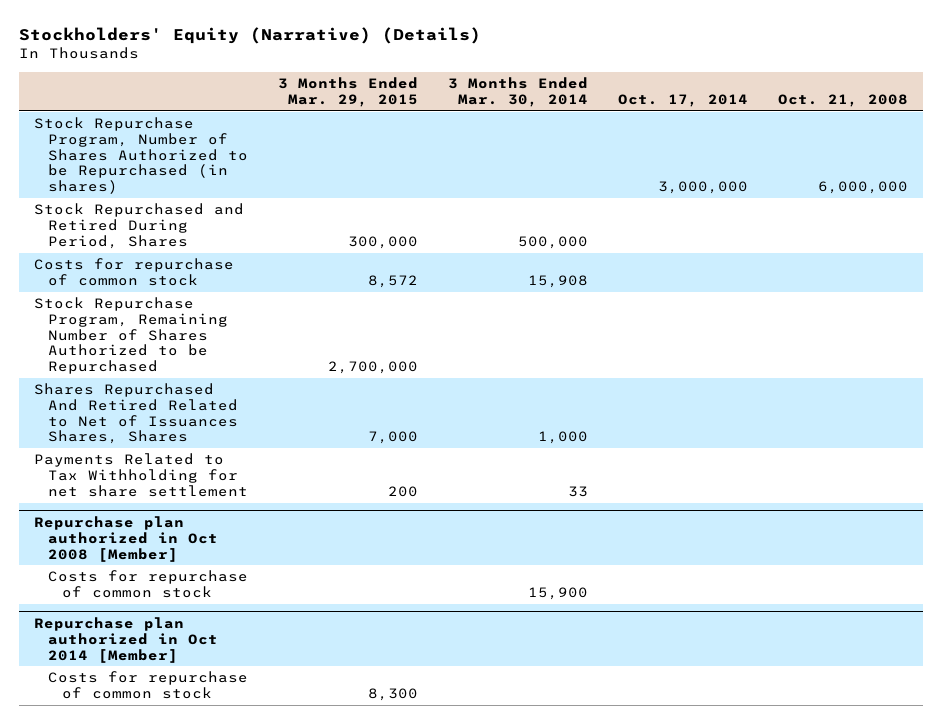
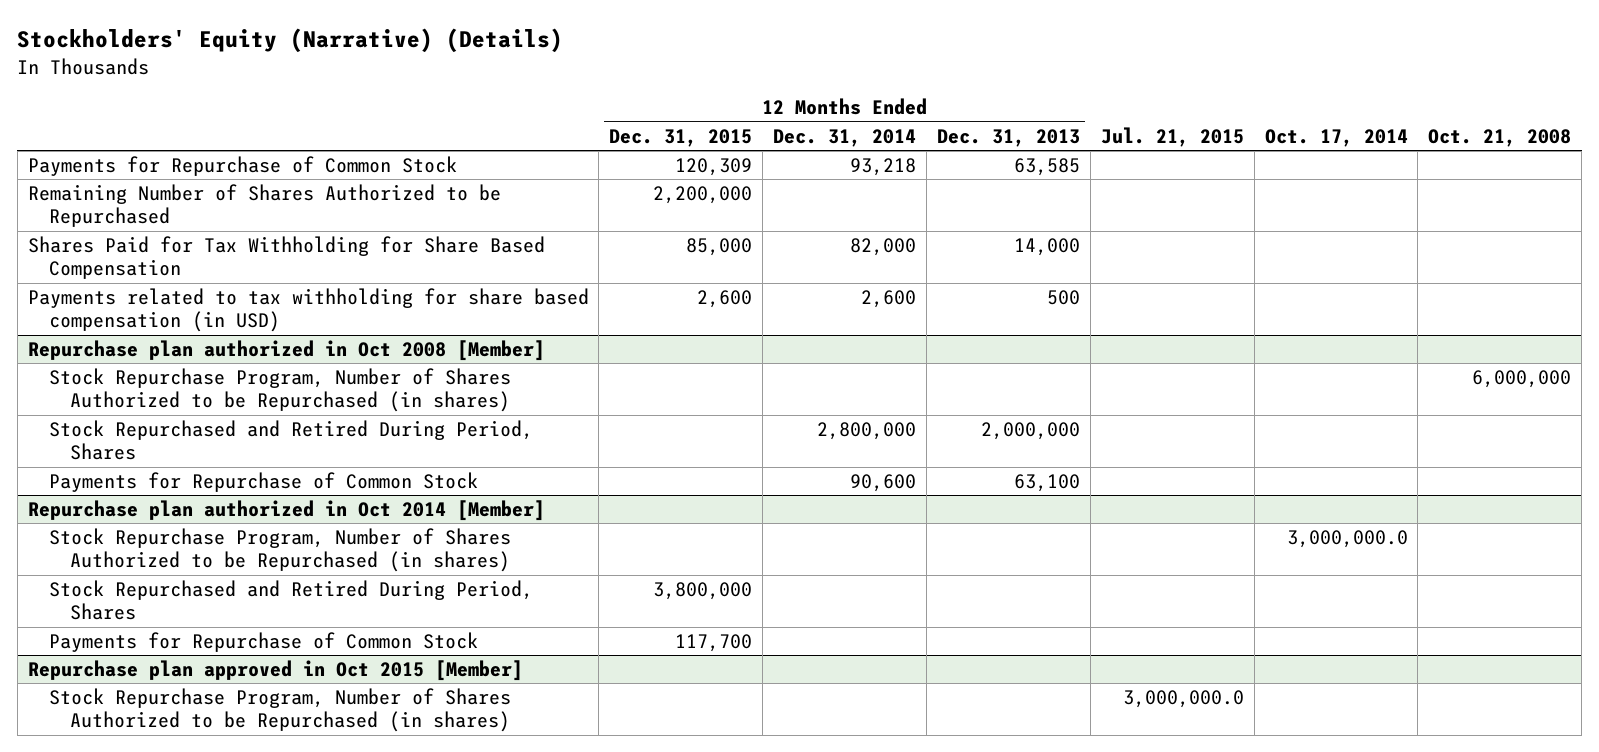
- | 3 Months Ended Mar. 29, 2015 | 3 Months Ended Mar. 30, 2014 | Oct. 17, 2014 | Oct. 21, 2008
+ | 12 Months Ended Dec. 31, 2015 | 12 Months Ended Dec. 31, 2014 | 12 Months Ended Dec. 31, 2013 | Jul. 21, 2015 | Oct. 17, 2014 | Oct. 21, 2008
- Stock Repurchase Program, Number of Shares Authorized to be Repurchased (in shares) | | | 3,000,000 | 6,000,000
- Stock Repurchased and Retired During Period, Shares | 300,000 | 500,000 | |
- Costs for repurchase of common stock | 8,572 | 15,908 | |
- Stock Repurchase Program, Remaining Number of Shares Authorized to be Repurchased | 2,700,000 | | |
- Shares Repurchased And Retired Related to Net of Issuances Shares, Shares | 7,000 | 1,000 | |
- Payments Related to Tax Withholding for net share settlement | 200 | 33 | |
+ Payments for Repurchase of Common Stock | 120,309 | 93,218 | 63,585 | | |
+ Remaining Number of Shares Authorized to be Repurchased | 2,200,000 | | | | |
+ Shares Paid for Tax Withholding for Share Based Compensation | 85,000 | 82,000 | 14,000 | | |
+ Payments related to tax withholding for share based compensation (in USD) | 2,600 | 2,600 | 500 | | |
@ Repurchase plan authorized in Oct 2008 [Member]
- Costs for repurchase of common stock | | 15,900 | |
+ Stock Repurchase Program, Number of Shares Authorized to be Repurchased (in shares) | | | | | | 6,000,000
+ Stock Repurchased and Retired During Period, Shares | | 2,800,000 | 2,000,000 | | |
+ Payments for Repurchase of Common Stock | | 90,600 | 63,100 | | |
@ Repurchase plan authorized in Oct 2014 [Member]
- Costs for repurchase of common stock | 8,300 | | |
+ Stock Repurchase Program, Number of Shares Authorized to be Repurchased (in shares) | | | | | 3,000,000.0 |
+ Stock Repurchased and Retired During Period, Shares | 3,800,000 | | | | |
+ Payments for Repurchase of Common Stock | 117,700 | | | | |
+ Repurchase plan approved in Oct 2015 [Member]
+ Stock Repurchase Program, Number of Shares Authorized to be Repurchased (in shares) | | | | 3,000,000.0 | |

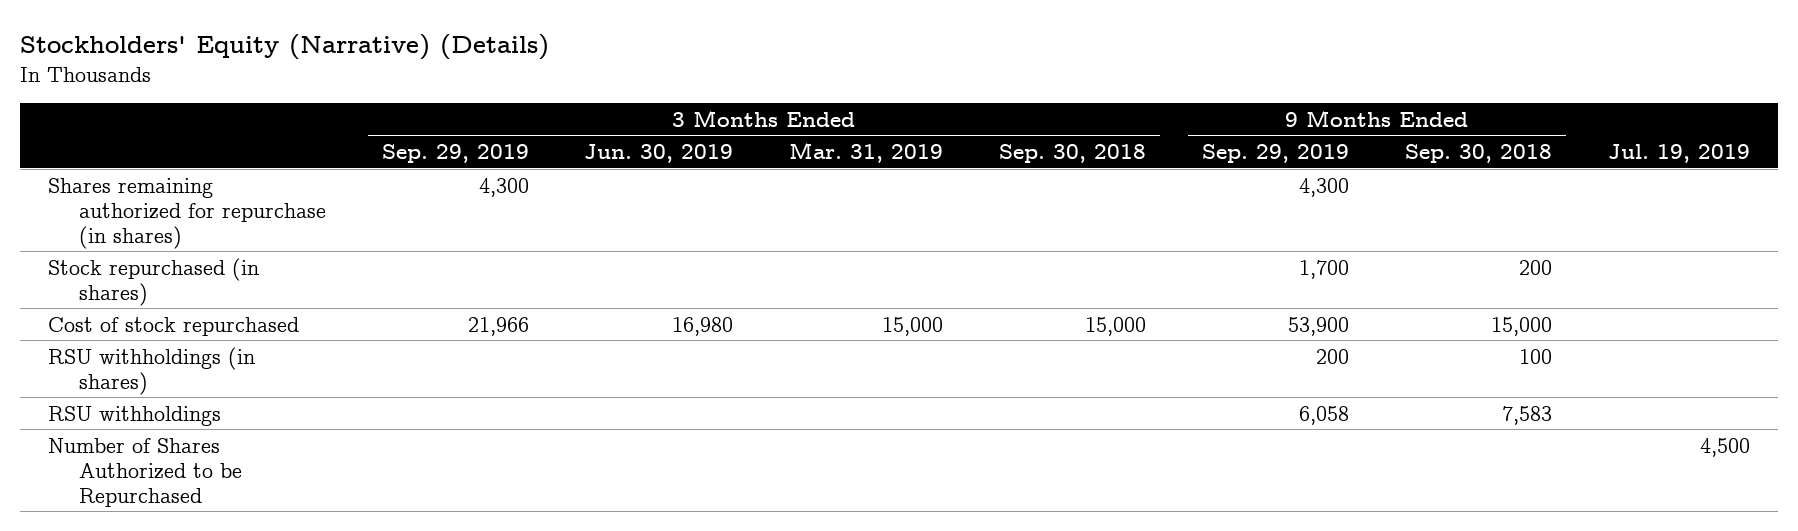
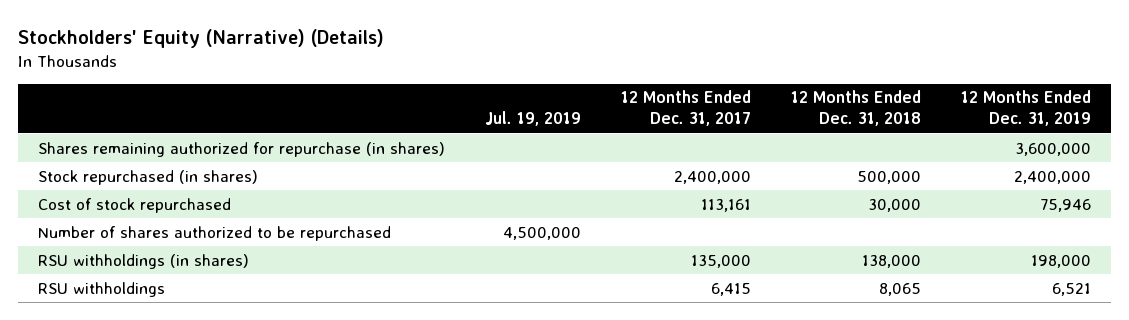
- | 3 Months Ended Sep. 29, 2019 | 3 Months Ended Jun. 30, 2019 | 3 Months Ended Mar. 31, 2019 | 3 Months Ended Sep. 30, 2018 | 9 Months Ended Sep. 29, 2019 | 9 Months Ended Sep. 30, 2018 | Jul. 19, 2019
+ | Jul. 19, 2019 | 12 Months Ended Dec. 31, 2017 | 12 Months Ended Dec. 31, 2018 | 12 Months Ended Dec. 31, 2019
+ Number of shares authorized to be repurchased | 4,500,000 | | |
- Number of Shares Authorized to be Repurchased | | | | | | | 4,500

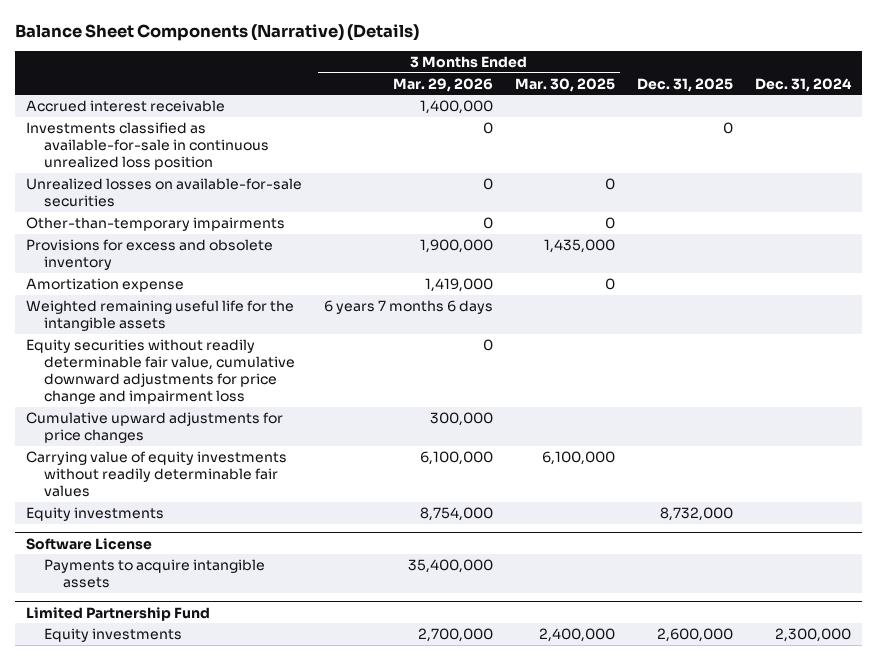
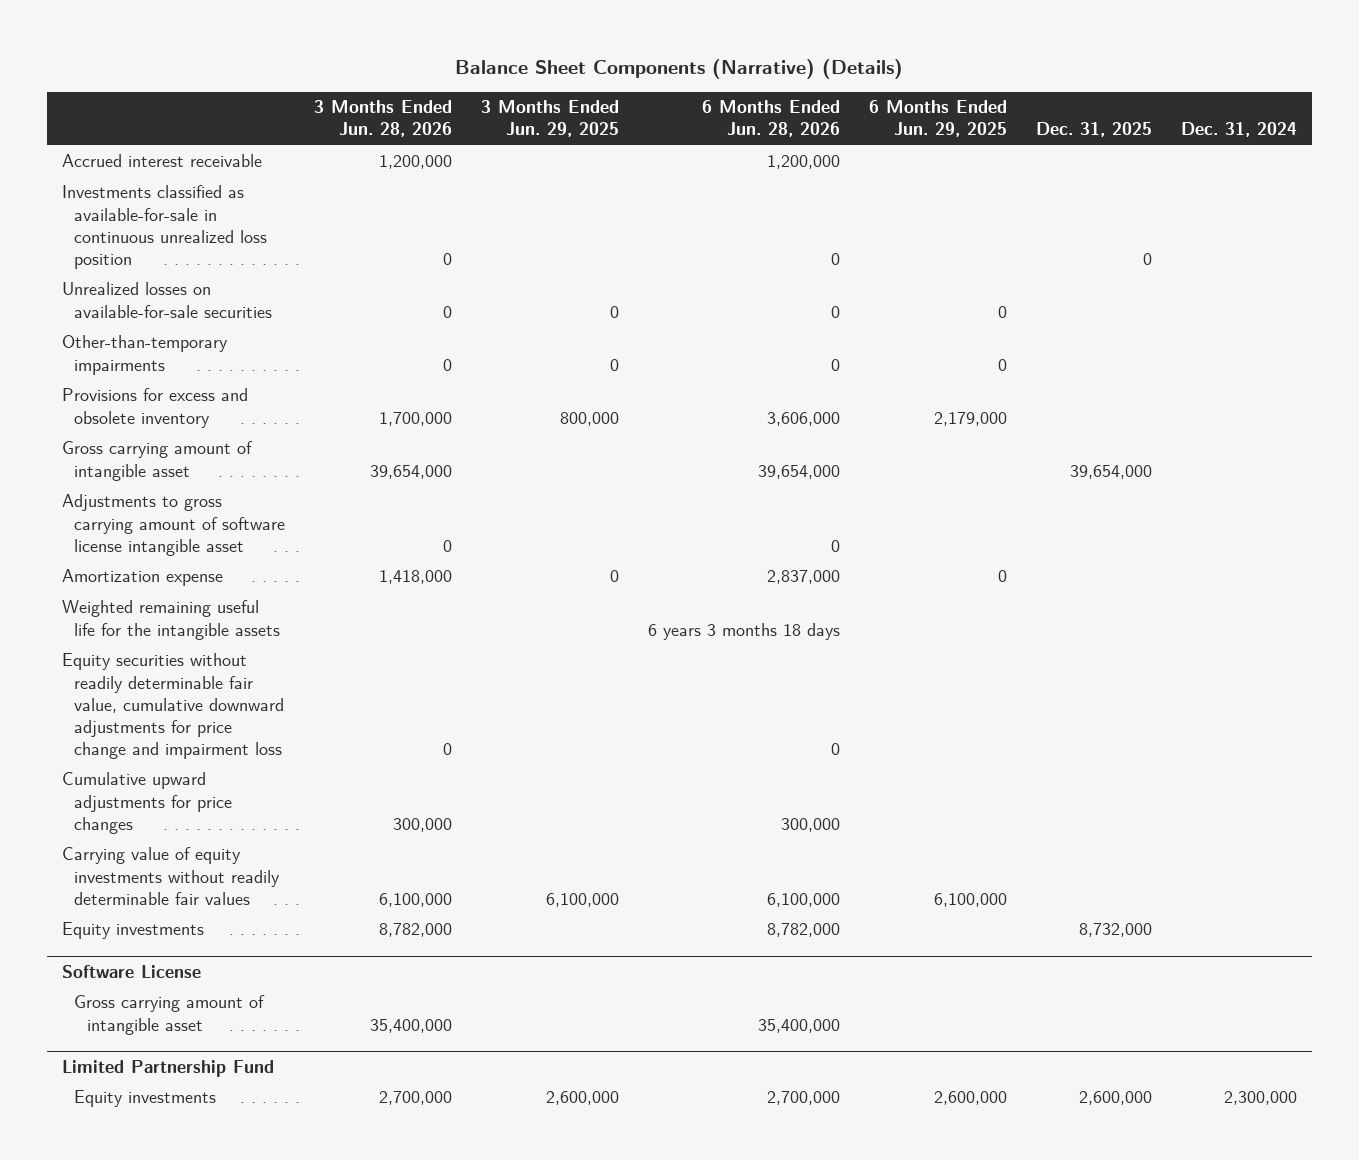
- | 3 Months Ended Mar. 29, 2026 | 3 Months Ended Mar. 30, 2025 | Dec. 31, 2025 | Dec. 31, 2024
+ | 3 Months Ended Jun. 28, 2026 | 3 Months Ended Jun. 29, 2025 | 6 Months Ended Jun. 28, 2026 | 6 Months Ended Jun. 29, 2025 | Dec. 31, 2025 | Dec. 31, 2024
+ Gross carrying amount of intangible asset | 39,654,000 | | 39,654,000 | | 39,654,000 |
+ Adjustments to gross carrying amount of software license intangible asset | 0 | | 0 | | |
@ Software License
- Payments to acquire intangible assets | 35,400,000 | | |
+ Gross carrying amount of intangible asset | 35,400,000 | | 35,400,000 | | |

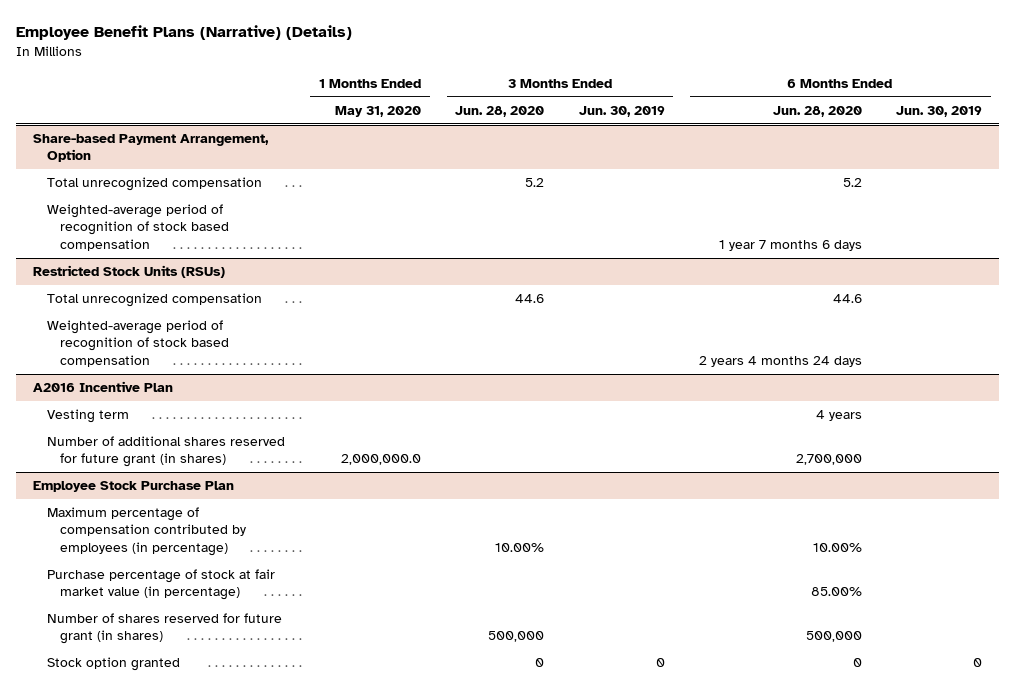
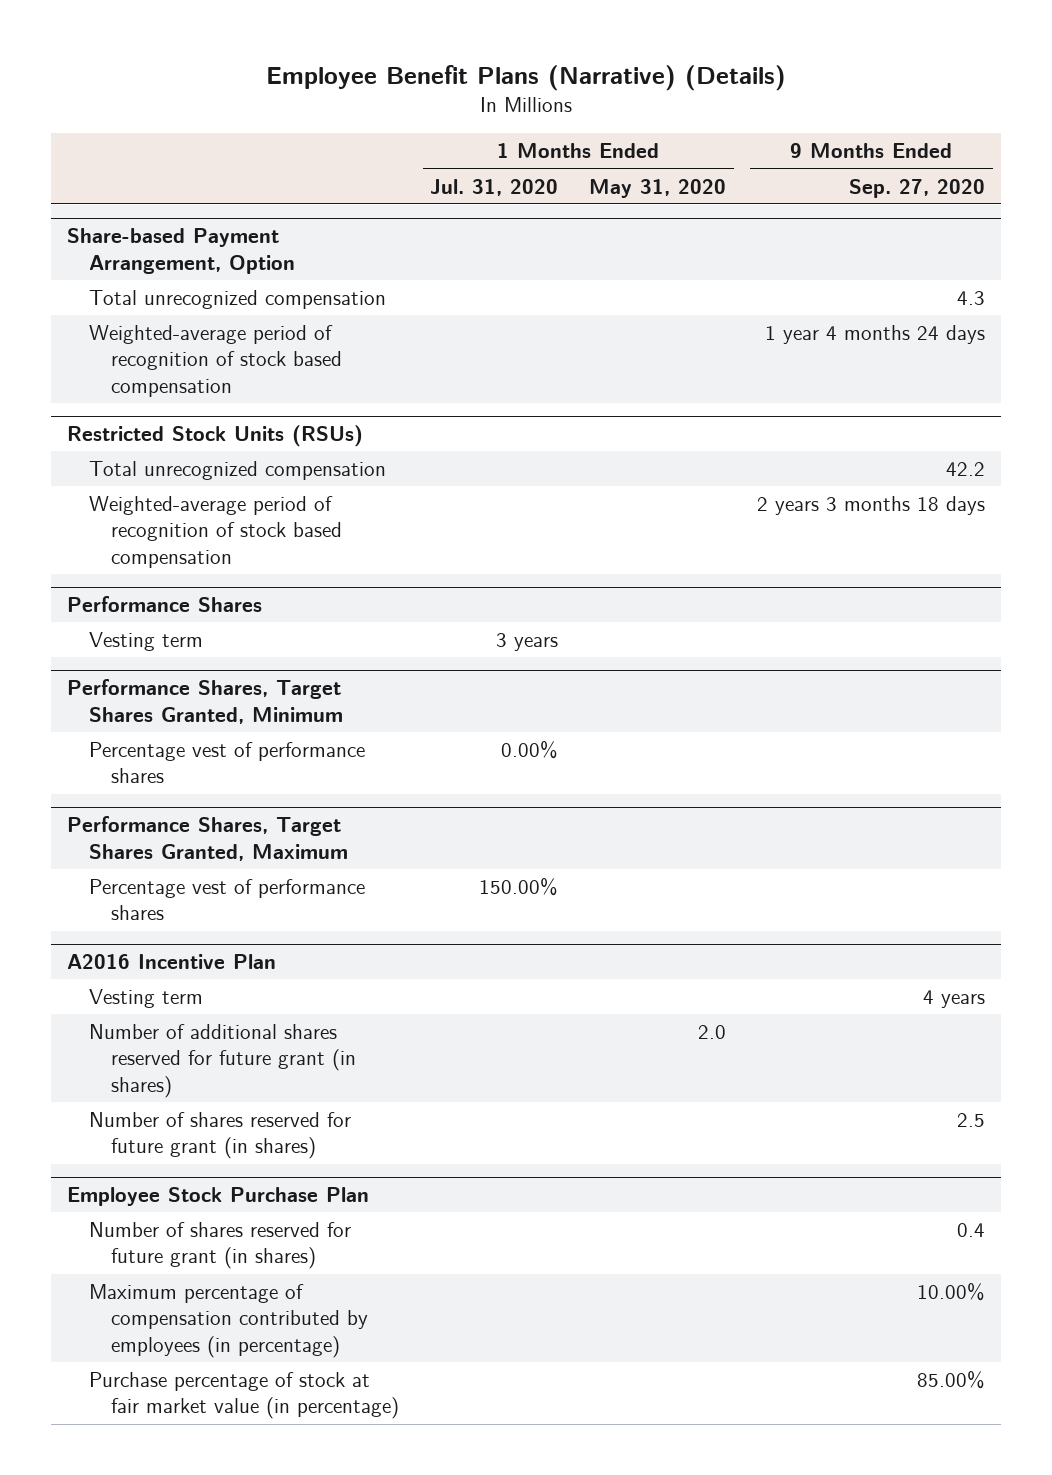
- | 1 Months Ended May 31, 2020 | 3 Months Ended Jun. 28, 2020 | 3 Months Ended Jun. 30, 2019 | 6 Months Ended Jun. 28, 2020 | 6 Months Ended Jun. 30, 2019
+ | 1 Months Ended Jul. 31, 2020 | 1 Months Ended May 31, 2020 | 9 Months Ended Sep. 27, 2020
+ Performance Shares
+ Vesting term | 3 years | |
+ Performance Shares, Target Shares Granted, Minimum
+ Percentage vest of performance shares | 0.00% | |
+ Performance Shares, Target Shares Granted, Maximum
+ Percentage vest of performance shares | 150.00% | |
@ A2016 Incentive Plan
- Number of additional shares reserved for future grant (in shares) | 2,000,000.0 | | | 2,700,000 |
+ Number of additional shares reserved for future grant (in shares) | | 2.0 |
+ Number of shares reserved for future grant (in shares) | | | 2.5
@ Employee Stock Purchase Plan
moved up: Number of shares reserved for future grant (in shares) | | | 0.4
- Stock option granted | | 0 | 0 | 0 | 0

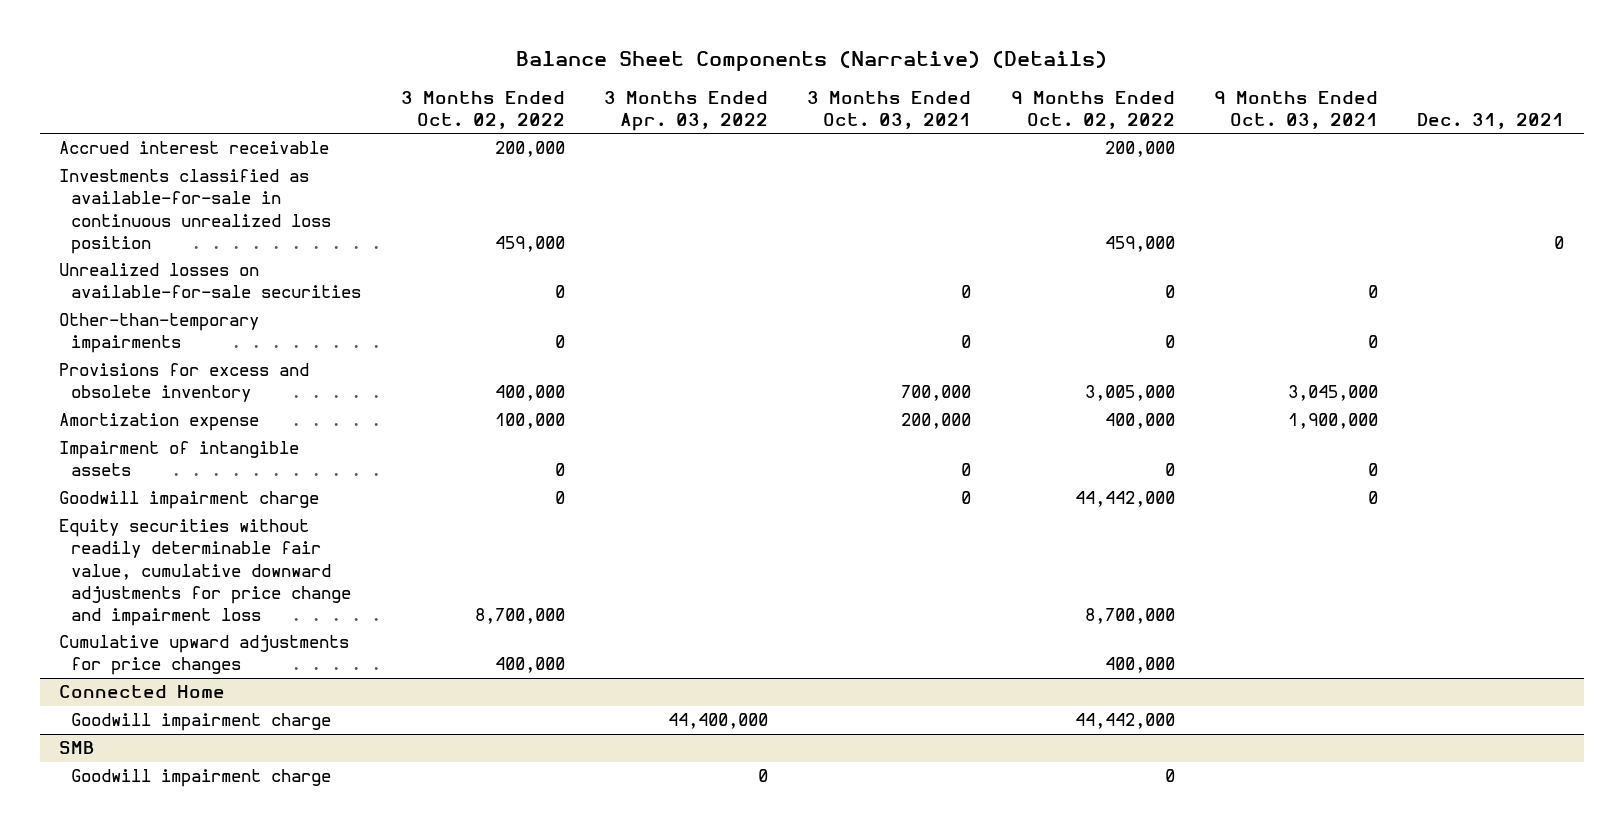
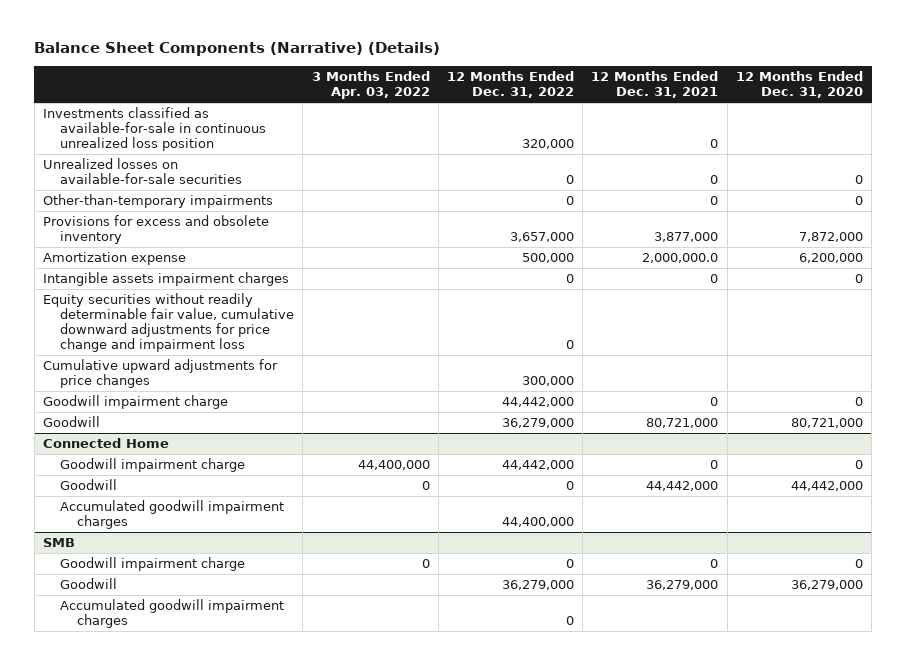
- | 3 Months Ended Oct. 02, 2022 | 3 Months Ended Apr. 03, 2022 | 3 Months Ended Oct. 03, 2021 | 9 Months Ended Oct. 02, 2022 | 9 Months Ended Oct. 03, 2021 | Dec. 31, 2021
+ | 3 Months Ended Apr. 03, 2022 | 12 Months Ended Dec. 31, 2022 | 12 Months Ended Dec. 31, 2021 | 12 Months Ended Dec. 31, 2020
- Accrued interest receivable | 200,000 | | | 200,000 | |
- Impairment of intangible assets | 0 | | 0 | 0 | 0 |
+ Intangible assets impairment charges | | 0 | 0 | 0
moved down: Goodwill impairment charge | | 44,442,000 | 0 | 0
+ Goodwill | | 36,279,000 | 80,721,000 | 80,721,000
@ Connected Home
+ Goodwill | 0 | 0 | 44,442,000 | 44,442,000
+ Accumulated goodwill impairment charges | | 44,400,000 | |
@ SMB
+ Goodwill | | 36,279,000 | 36,279,000 | 36,279,000
+ Accumulated goodwill impairment charges | | 0 | |

